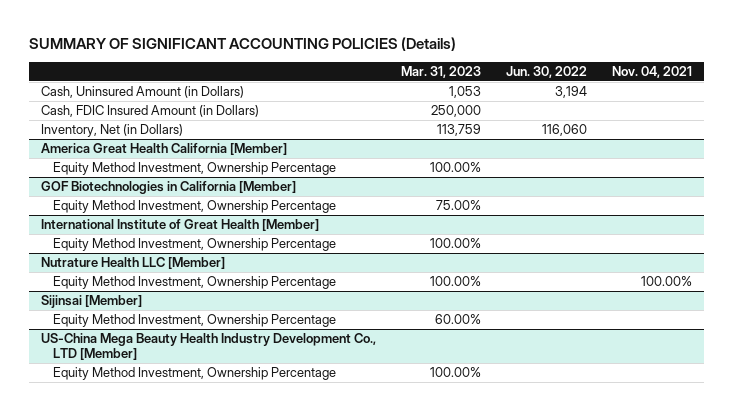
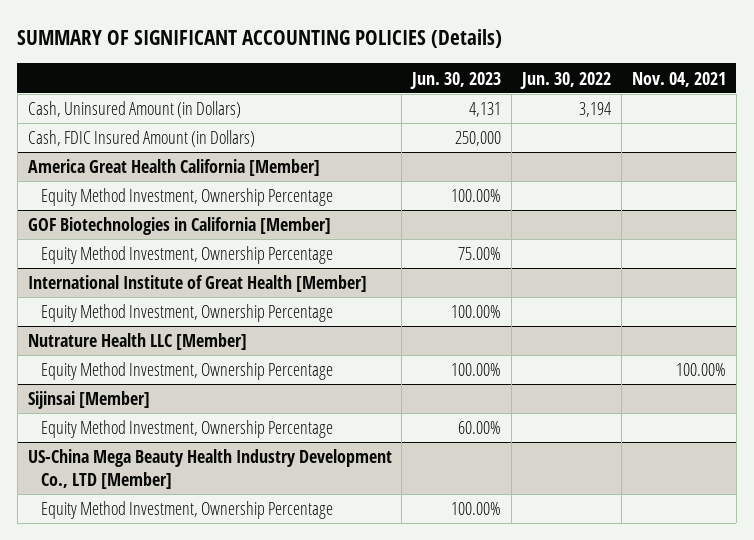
- | Mar. 31, 2023 | Jun. 30, 2022 | Nov. 04, 2021
+ | Jun. 30, 2023 | Jun. 30, 2022 | Nov. 04, 2021
- Inventory, Net (in Dollars) | 113,759 | 116,060 |

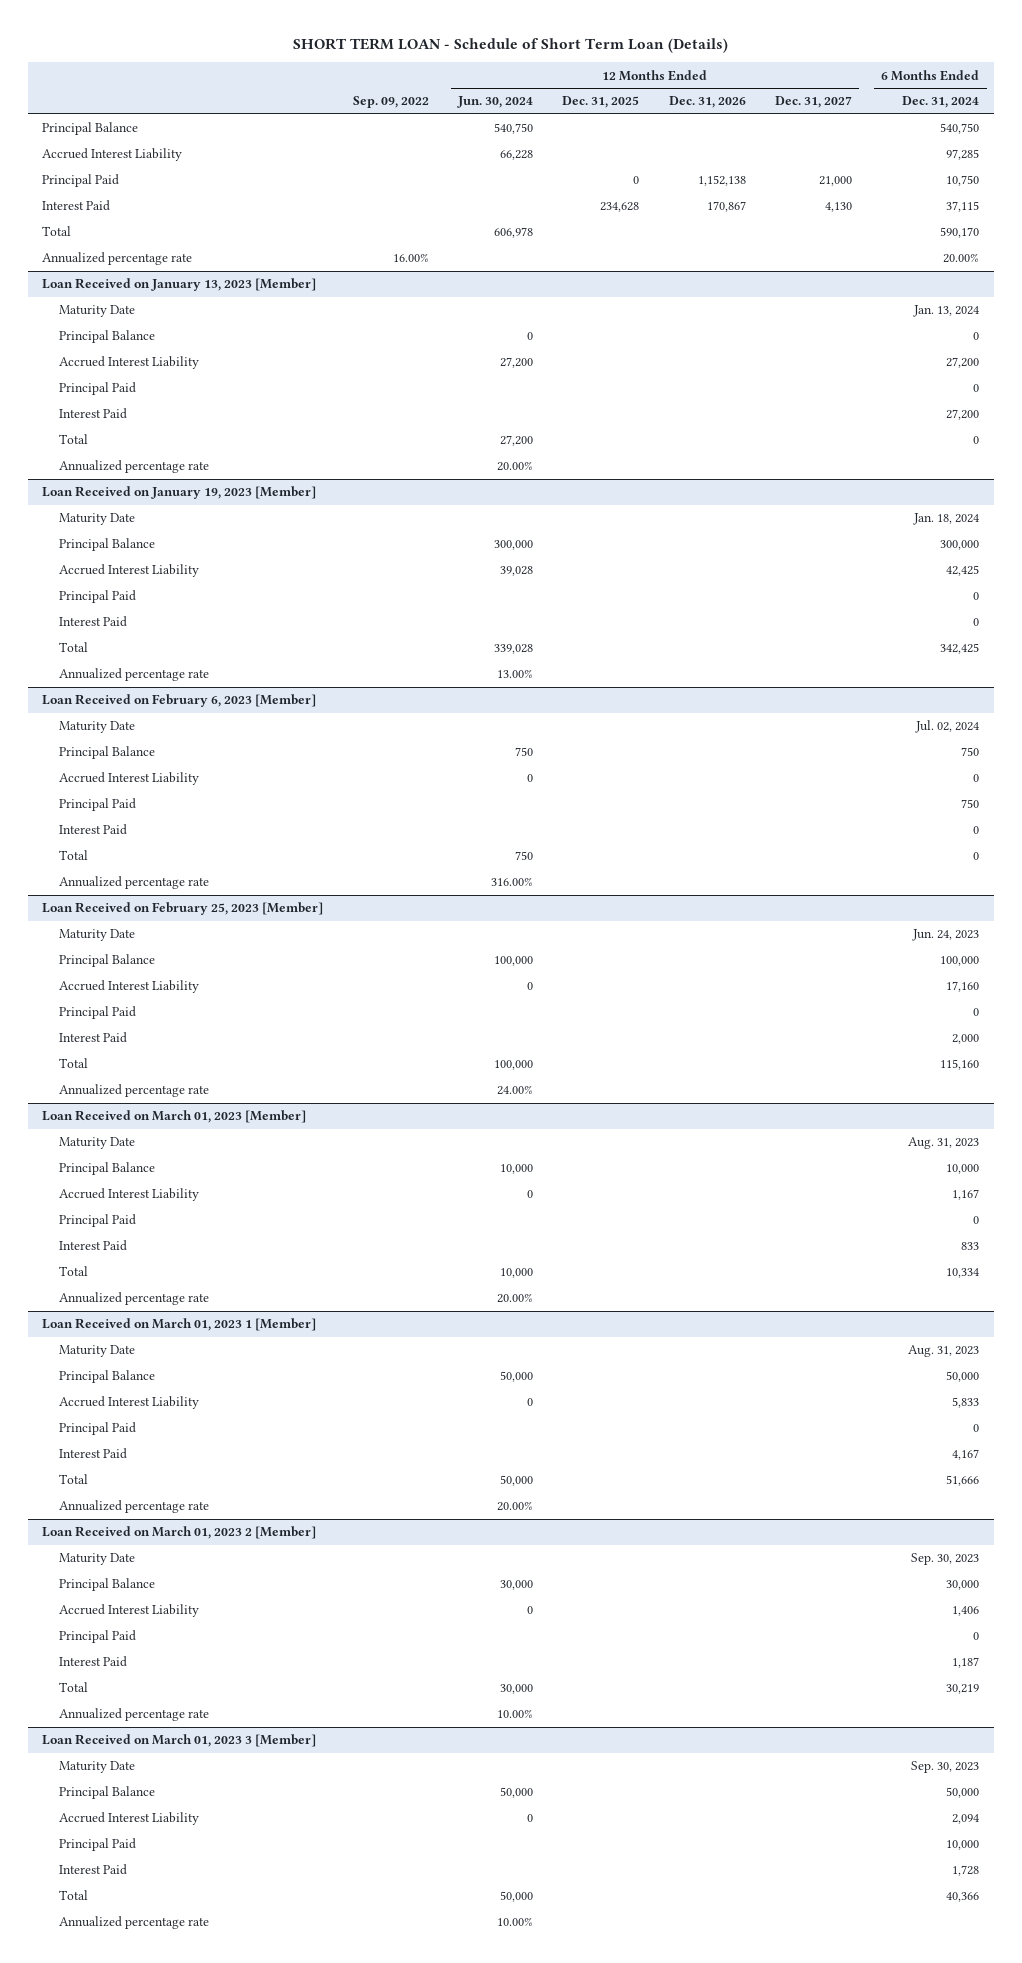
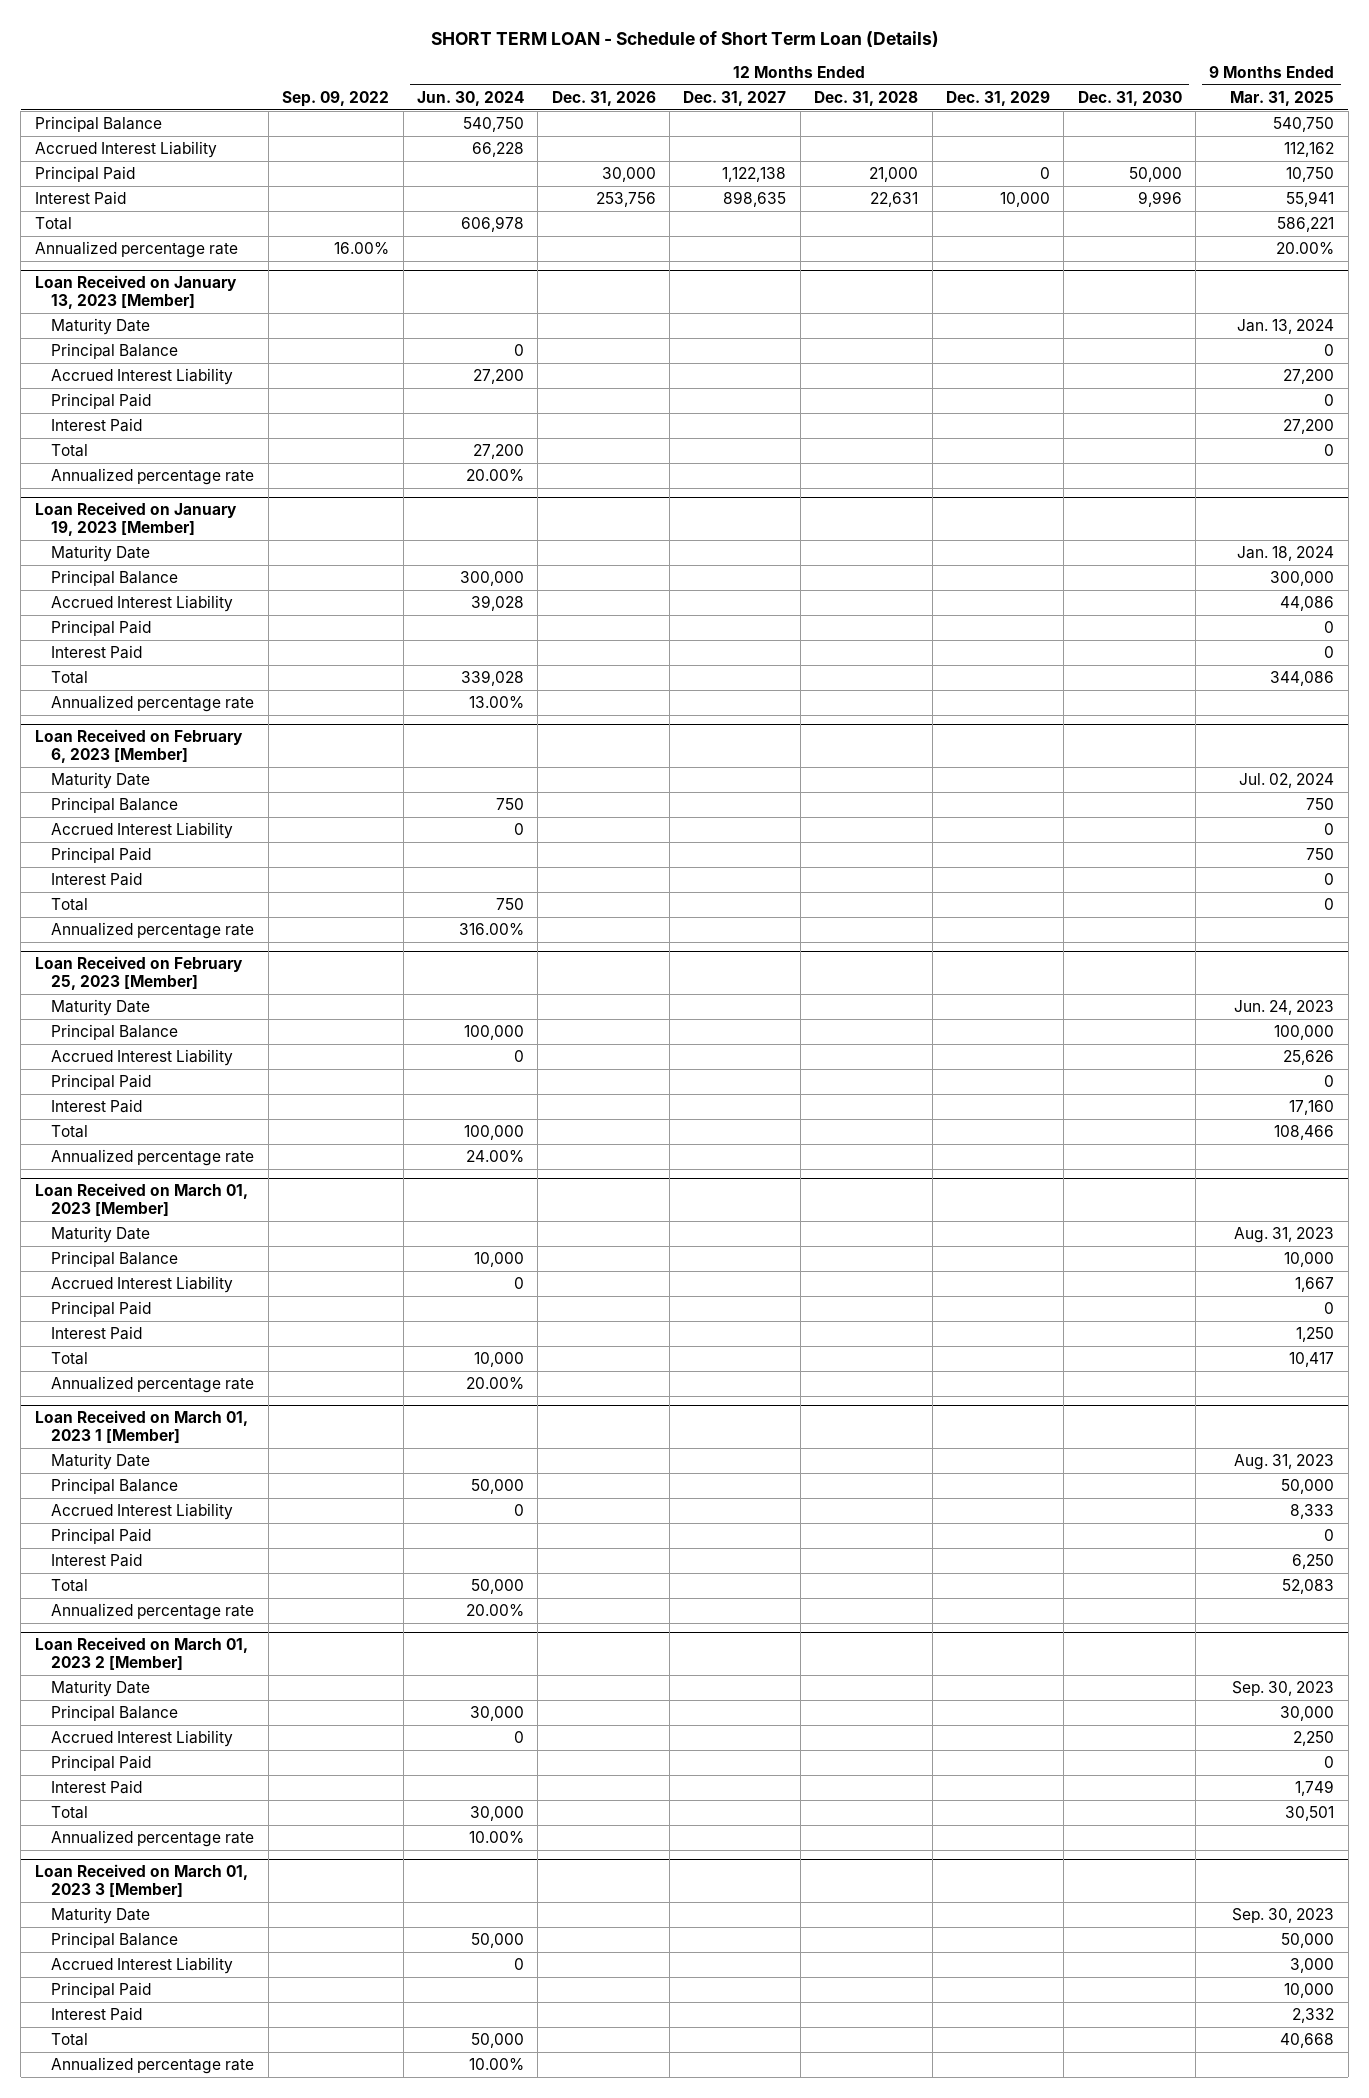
- | Sep. 09, 2022 | 12 Months Ended Jun. 30, 2024 | 12 Months Ended Dec. 31, 2025 | 12 Months Ended Dec. 31, 2026 | 12 Months Ended Dec. 31, 2027 | 6 Months Ended Dec. 31, 2024
+ | Sep. 09, 2022 | 12 Months Ended Jun. 30, 2024 | 12 Months Ended Dec. 31, 2026 | 12 Months Ended Dec. 31, 2027 | 12 Months Ended Dec. 31, 2028 | 12 Months Ended Dec. 31, 2029 | 12 Months Ended Dec. 31, 2030 | 9 Months Ended Mar. 31, 2025
- Principal Paid | | | 0 | 1,152,138 | 21,000 | 10,750
- Interest Paid | | | 234,628 | 170,867 | 4,130 | 37,115
+ Principal Paid | | | 30,000 | 1,122,138 | 21,000 | 0 | 50,000 | 10,750
+ Interest Paid | | | 253,756 | 898,635 | 22,631 | 10,000 | 9,996 | 55,941

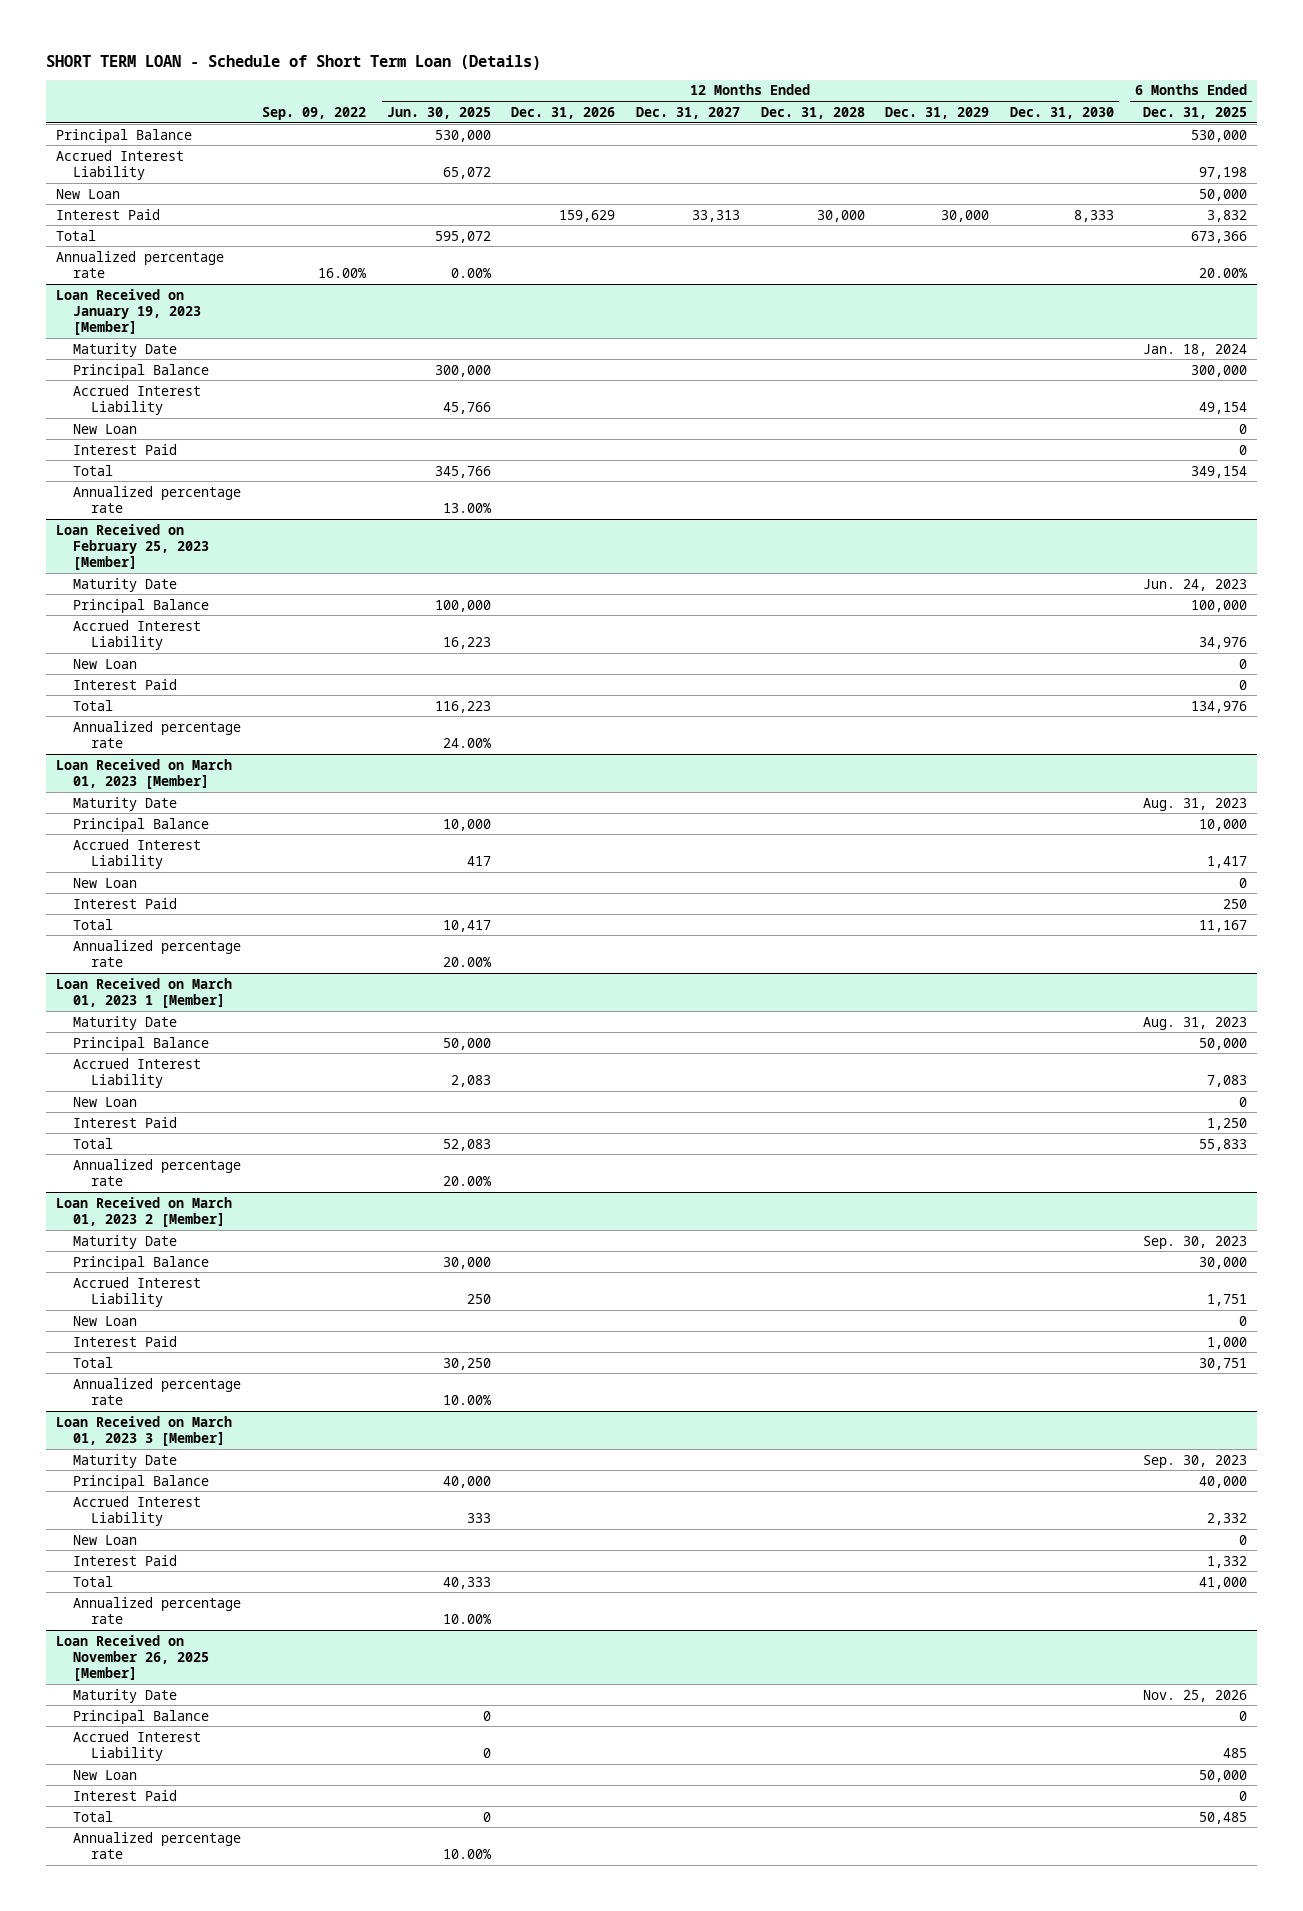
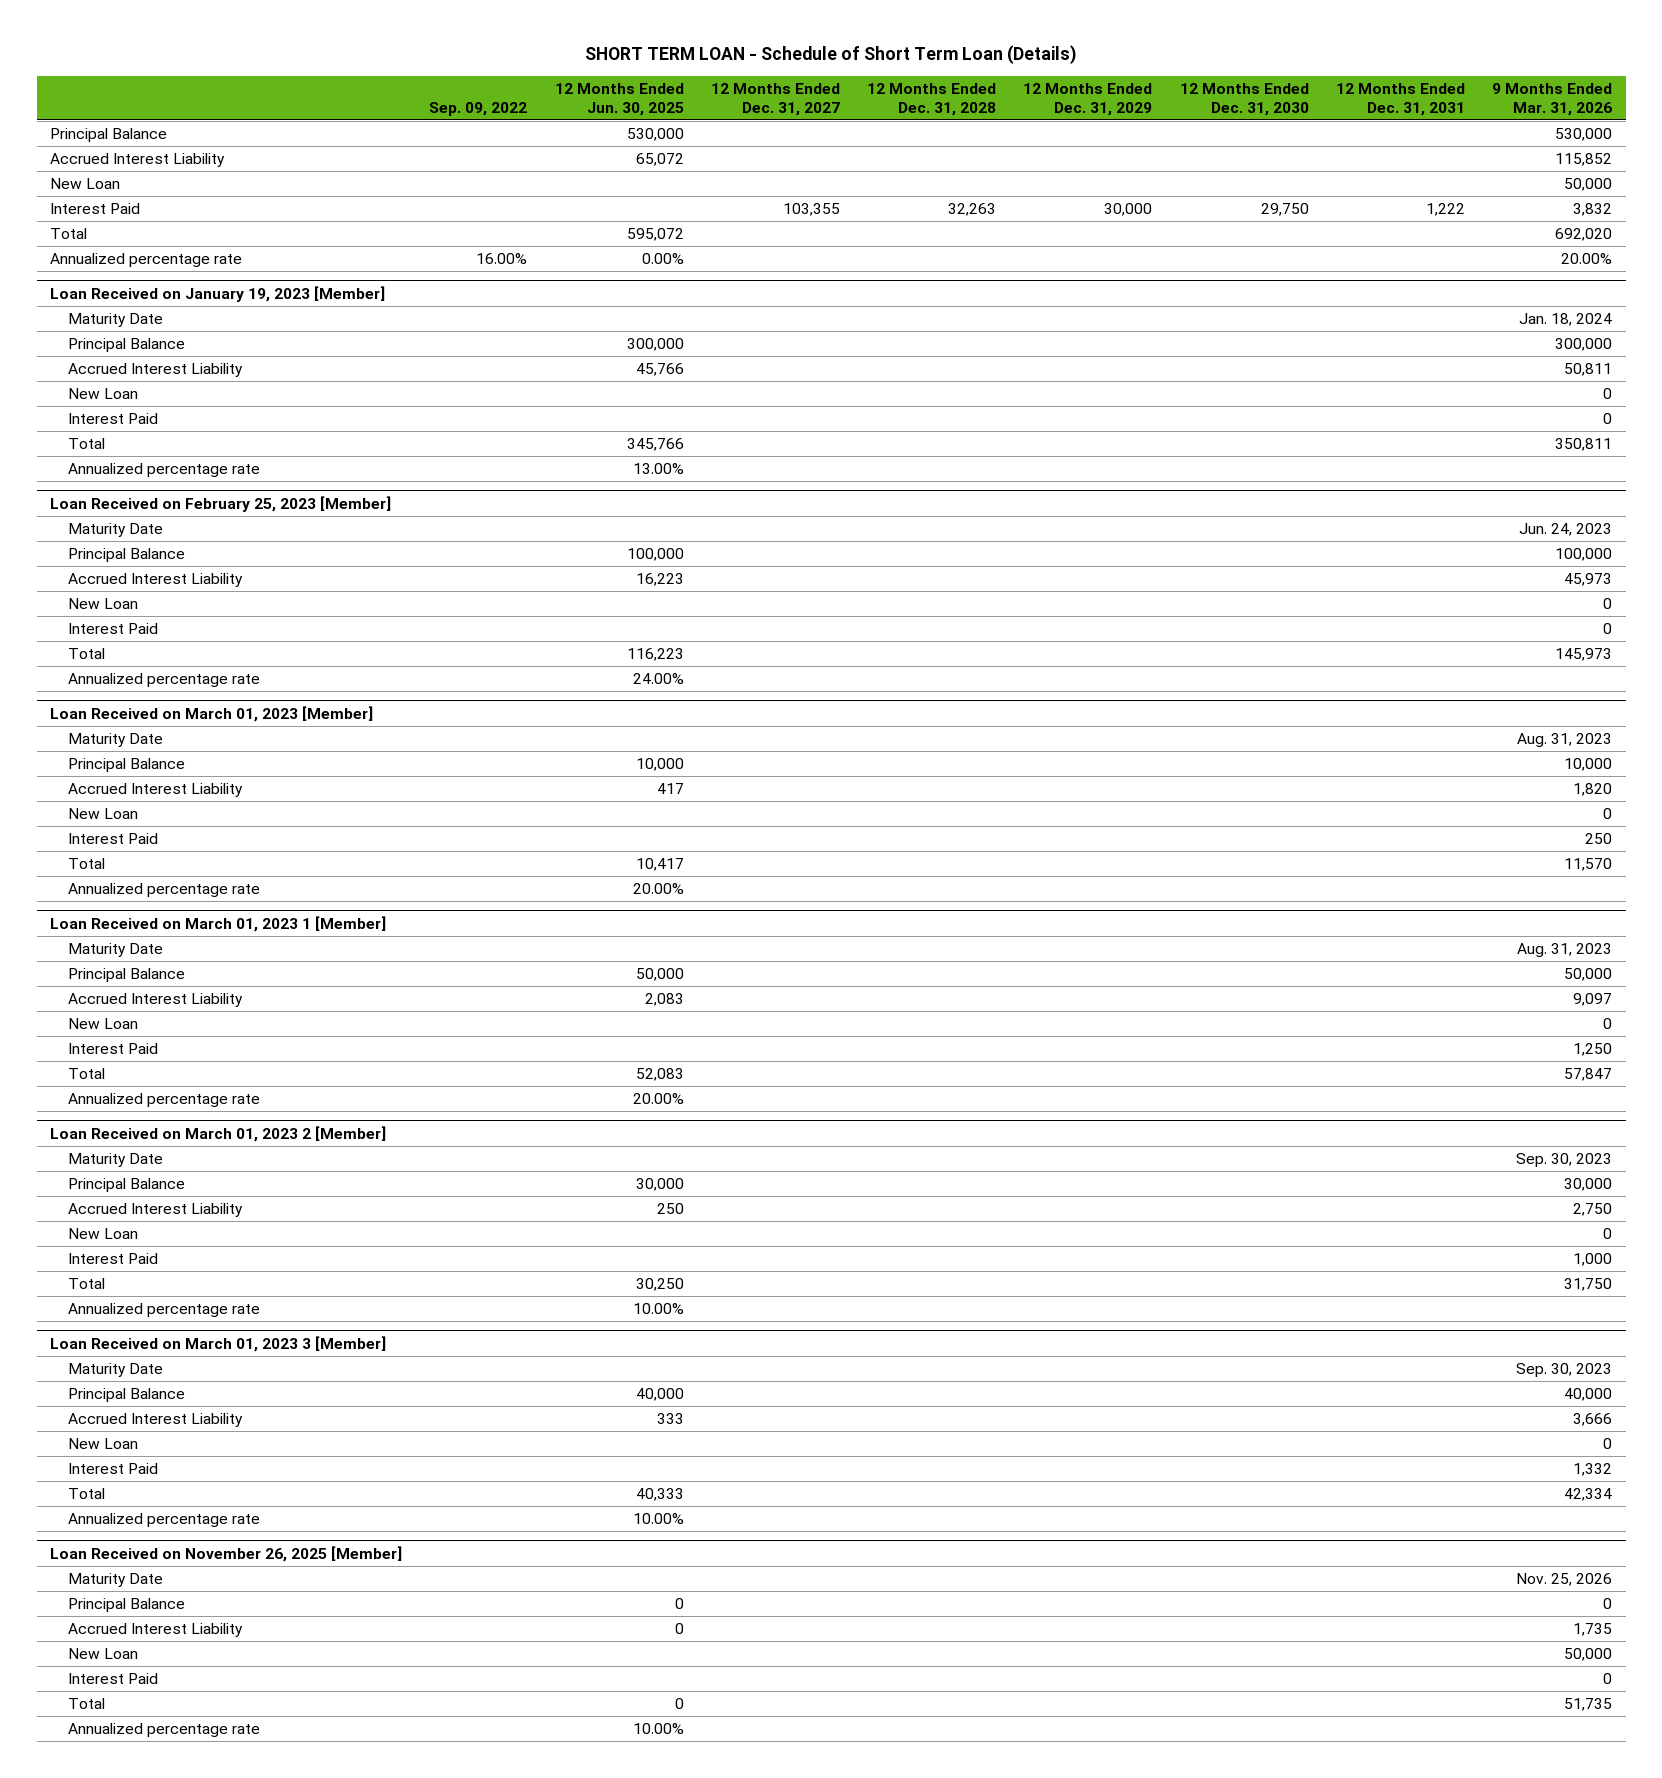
- | Sep. 09, 2022 | 12 Months Ended Jun. 30, 2025 | 12 Months Ended Dec. 31, 2026 | 12 Months Ended Dec. 31, 2027 | 12 Months Ended Dec. 31, 2028 | 12 Months Ended Dec. 31, 2029 | 12 Months Ended Dec. 31, 2030 | 6 Months Ended Dec. 31, 2025
+ | Sep. 09, 2022 | 12 Months Ended Jun. 30, 2025 | 12 Months Ended Dec. 31, 2027 | 12 Months Ended Dec. 31, 2028 | 12 Months Ended Dec. 31, 2029 | 12 Months Ended Dec. 31, 2030 | 12 Months Ended Dec. 31, 2031 | 9 Months Ended Mar. 31, 2026
- Interest Paid | | | 159,629 | 33,313 | 30,000 | 30,000 | 8,333 | 3,832
+ Interest Paid | | | 103,355 | 32,263 | 30,000 | 29,750 | 1,222 | 3,832

